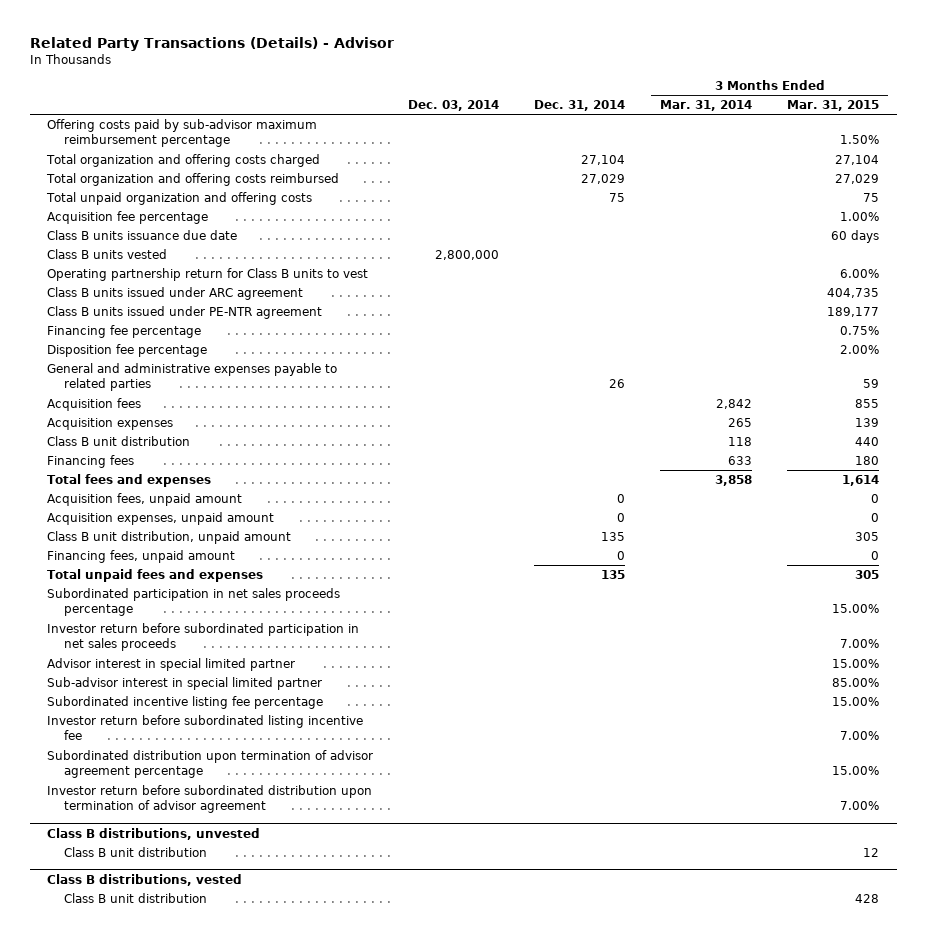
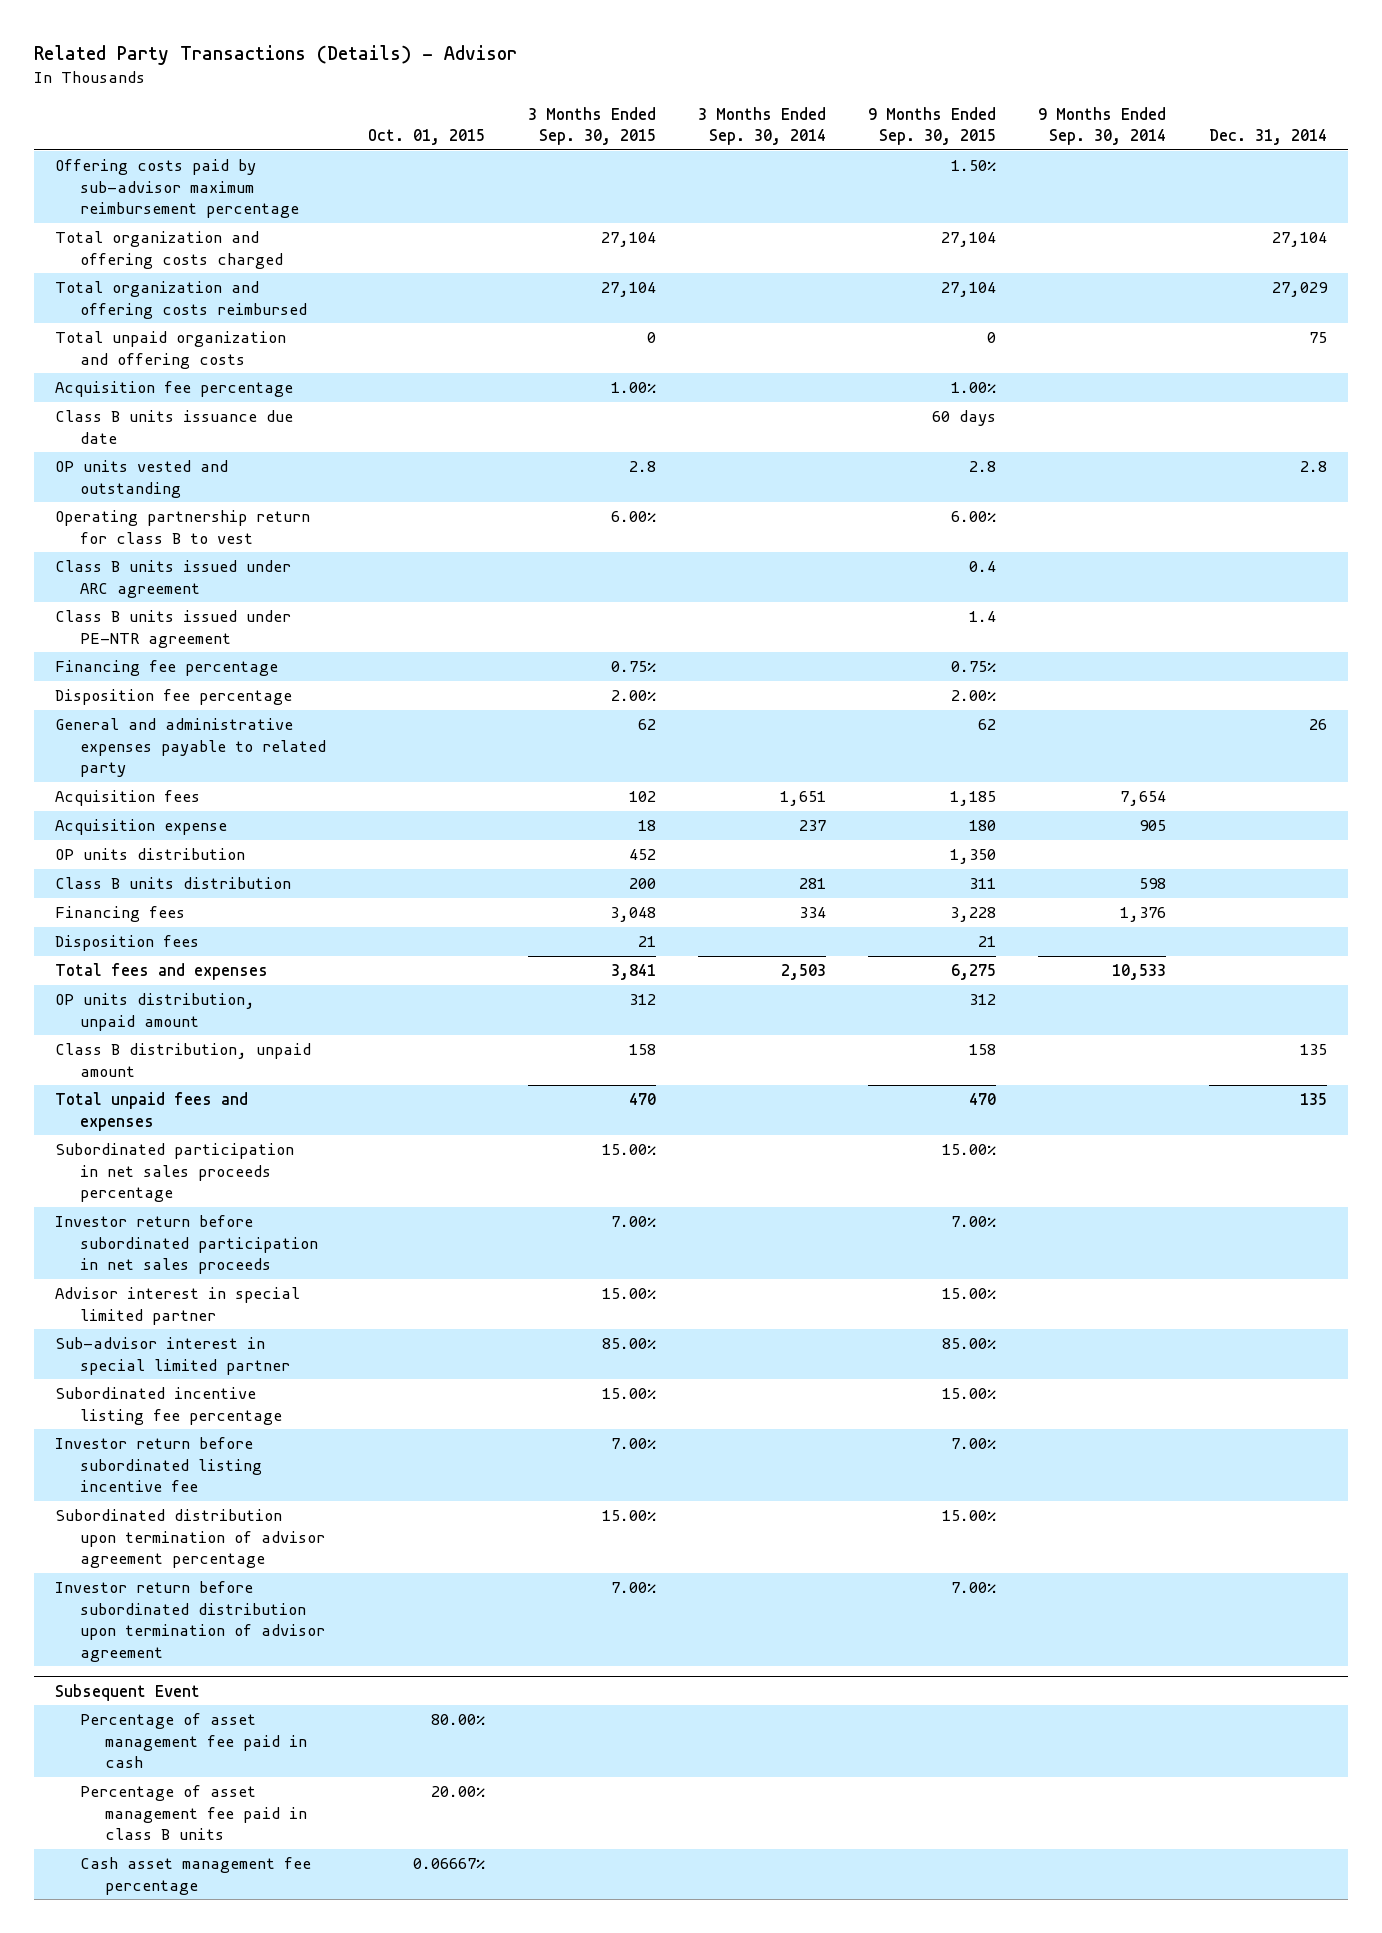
- | Dec. 03, 2014 | Dec. 31, 2014 | 3 Months Ended Mar. 31, 2014 | 3 Months Ended Mar. 31, 2015
+ | Oct. 01, 2015 | 3 Months Ended Sep. 30, 2015 | 3 Months Ended Sep. 30, 2014 | 9 Months Ended Sep. 30, 2015 | 9 Months Ended Sep. 30, 2014 | Dec. 31, 2014
- Class B units vested | 2,800,000 | | |
- Operating partnership return for Class B units to vest | | | | 6.00%
+ OP units vested and outstanding | | 2.8 | | 2.8 | | 2.8
+ Operating partnership return for class B to vest | | 6.00% | | 6.00% | |
- General and administrative expenses payable to related parties | | 26 | | 59
+ General and administrative expenses payable to related party | | 62 | | 62 | | 26
- Acquisition expenses | | | 265 | 139
- Class B unit distribution | | | 118 | 440
+ Acquisition expense | | 18 | 237 | 180 | 905 |
+ OP units distribution | | 452 | | 1,350 | |
+ Class B units distribution | | 200 | 281 | 311 | 598 |
+ Disposition fees | | 21 | | 21 | |
- Acquisition fees, unpaid amount | | 0 | | 0
- Acquisition expenses, unpaid amount | | 0 | | 0
- Class B unit distribution, unpaid amount | | 135 | | 305
- Financing fees, unpaid amount | | 0 | | 0
+ OP units distribution, unpaid amount | | 312 | | 312 | |
+ Class B distribution, unpaid amount | | 158 | | 158 | | 135
- Class B distributions, unvested
- Class B unit distribution | | | | 12
- Class B distributions, vested
- Class B unit distribution | | | | 428
+ Subsequent Event
+ Percentage of asset management fee paid in cash | 80.00% | | | | |
+ Percentage of asset management fee paid in class B units | 20.00% | | | | |
+ Cash asset management fee percentage | 0.06667% | | | | |

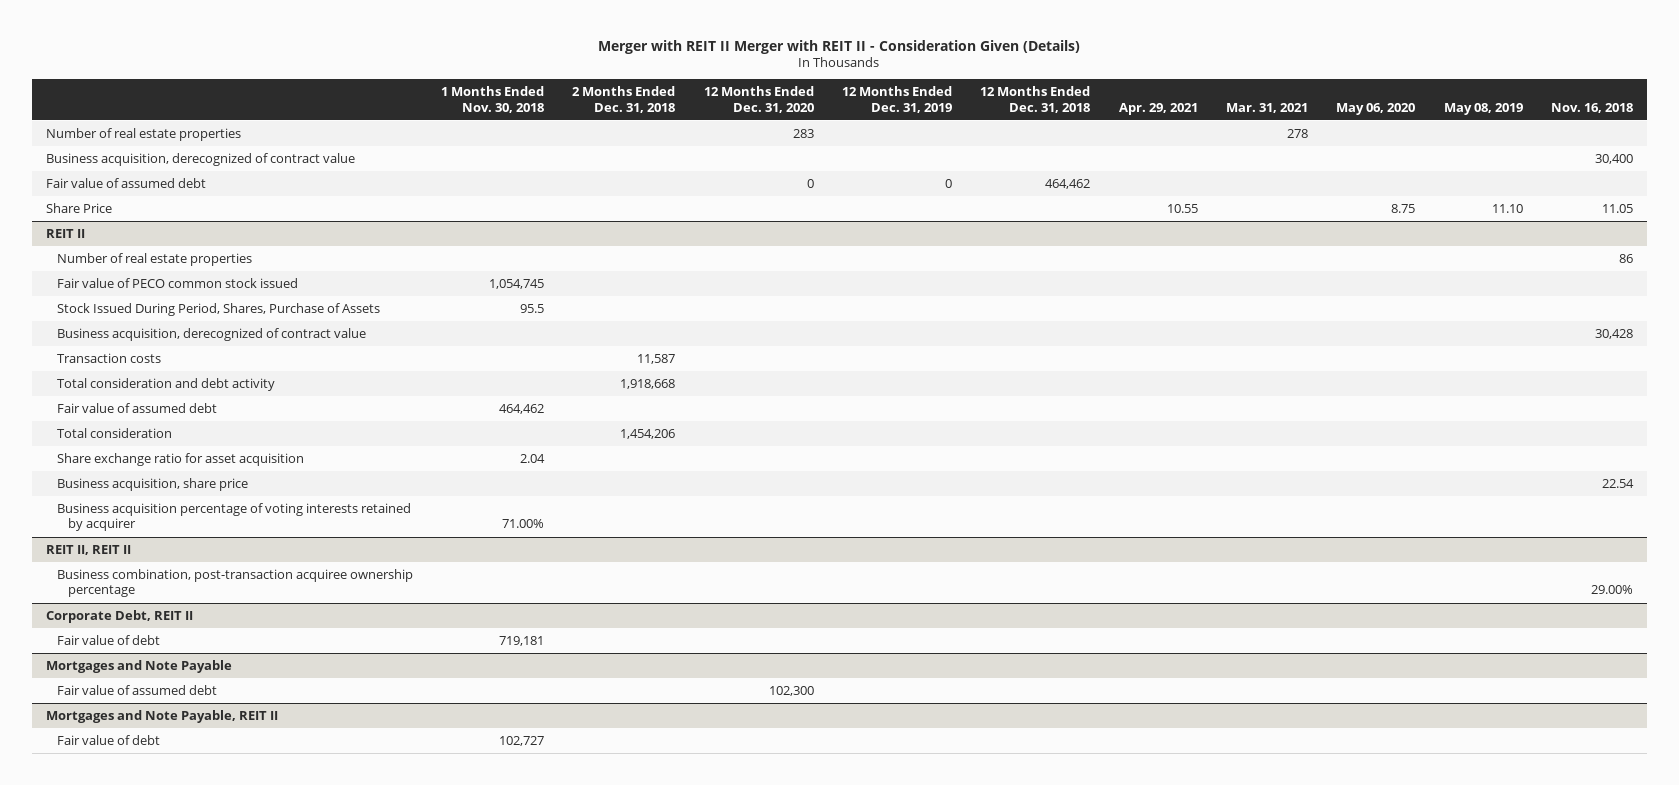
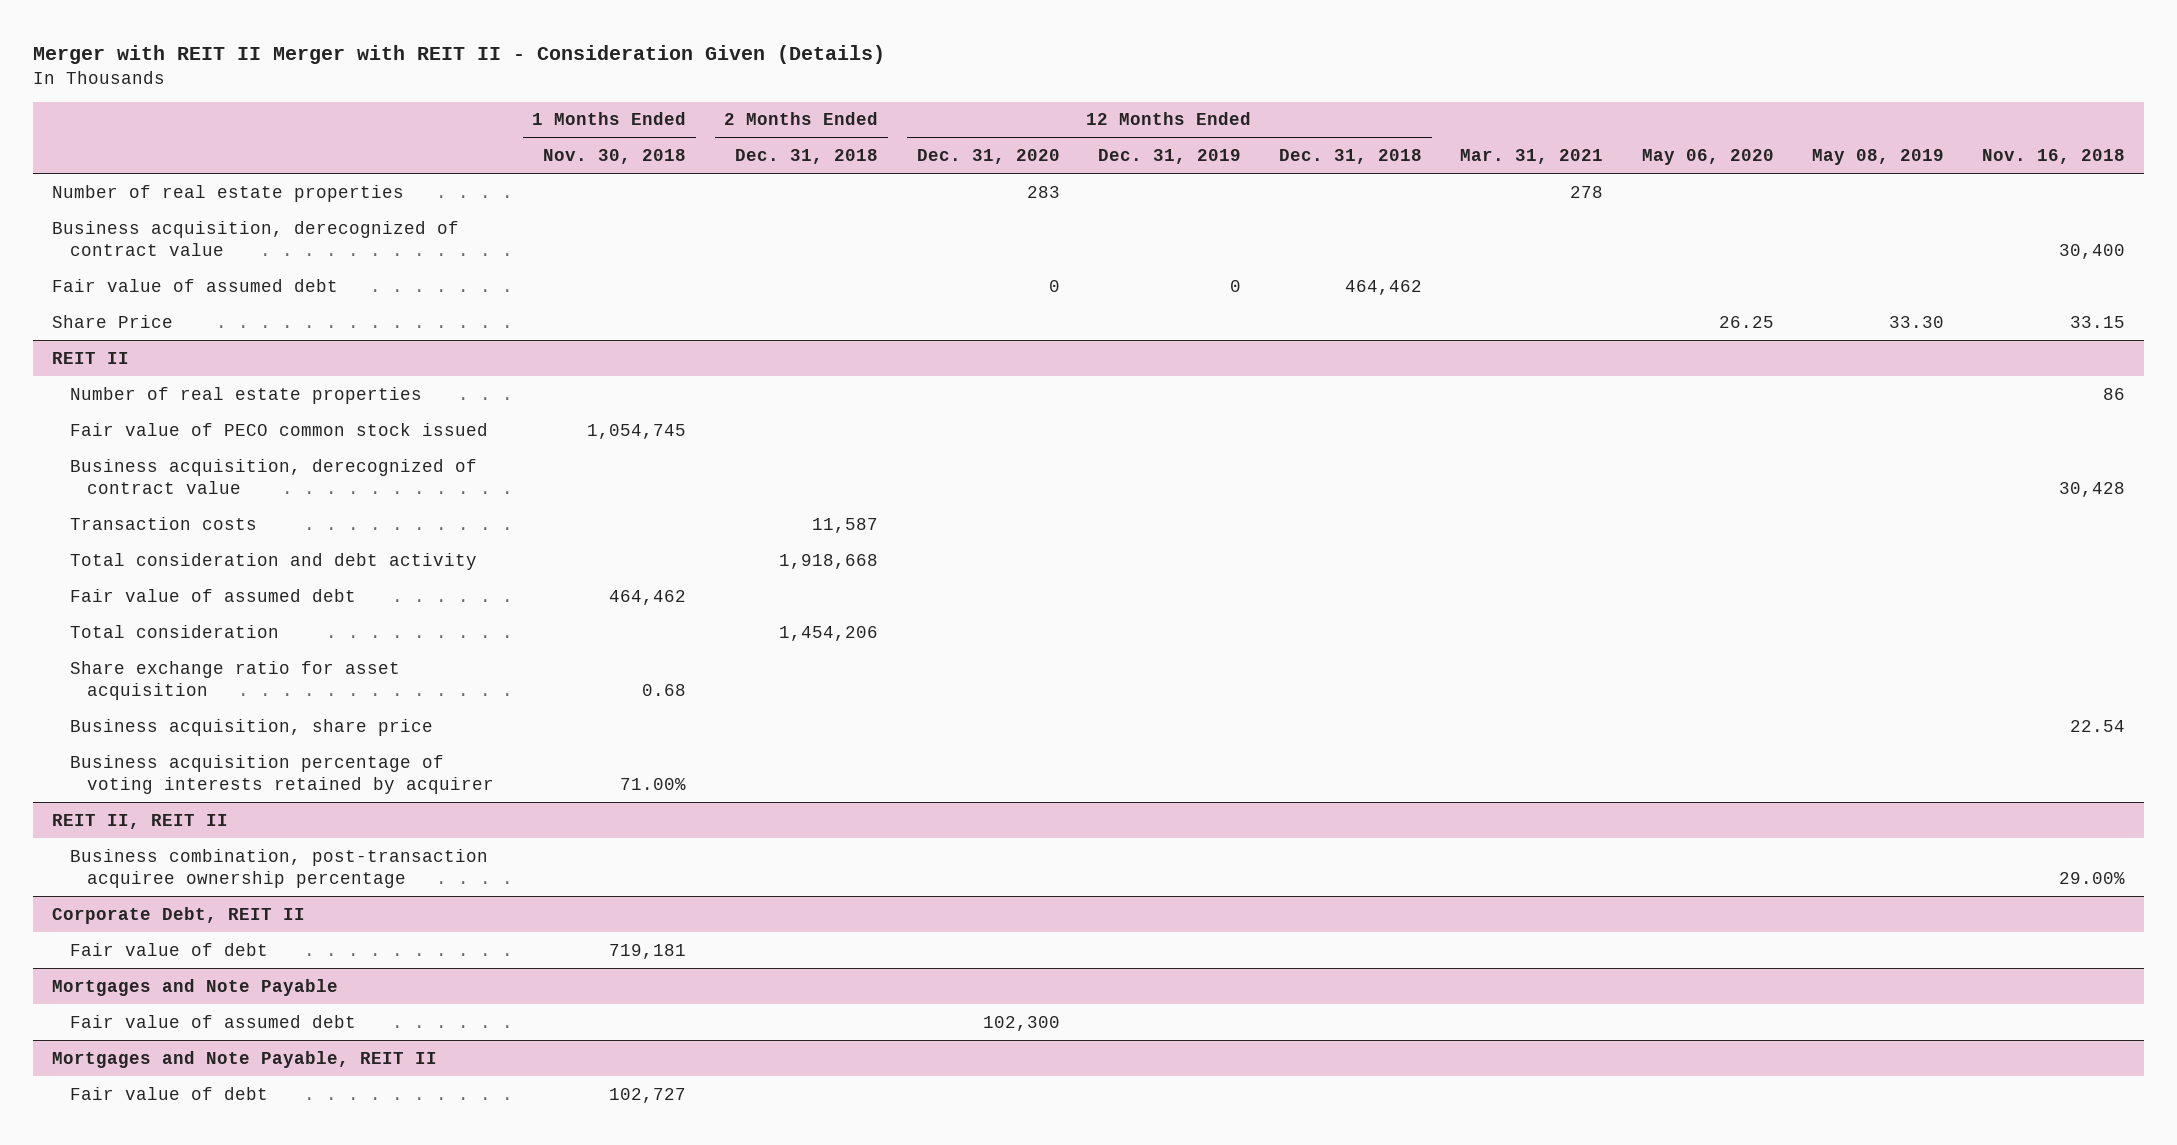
- | 1 Months Ended Nov. 30, 2018 | 2 Months Ended Dec. 31, 2018 | 12 Months Ended Dec. 31, 2020 | 12 Months Ended Dec. 31, 2019 | 12 Months Ended Dec. 31, 2018 | Apr. 29, 2021 | Mar. 31, 2021 | May 06, 2020 | May 08, 2019 | Nov. 16, 2018
+ | 1 Months Ended Nov. 30, 2018 | 2 Months Ended Dec. 31, 2018 | 12 Months Ended Dec. 31, 2020 | 12 Months Ended Dec. 31, 2019 | 12 Months Ended Dec. 31, 2018 | Mar. 31, 2021 | May 06, 2020 | May 08, 2019 | Nov. 16, 2018
- Share Price | | | | | | 10.55 | | 8.75 | 11.10 | 11.05
+ Share Price | | | | | | | 26.25 | 33.30 | 33.15
@ REIT II
- Stock Issued During Period, Shares, Purchase of Assets | 95.5 | | | | | | | | |
- Share exchange ratio for asset acquisition | 2.04 | | | | | | | | |
+ Share exchange ratio for asset acquisition | 0.68 | | | | | | | |

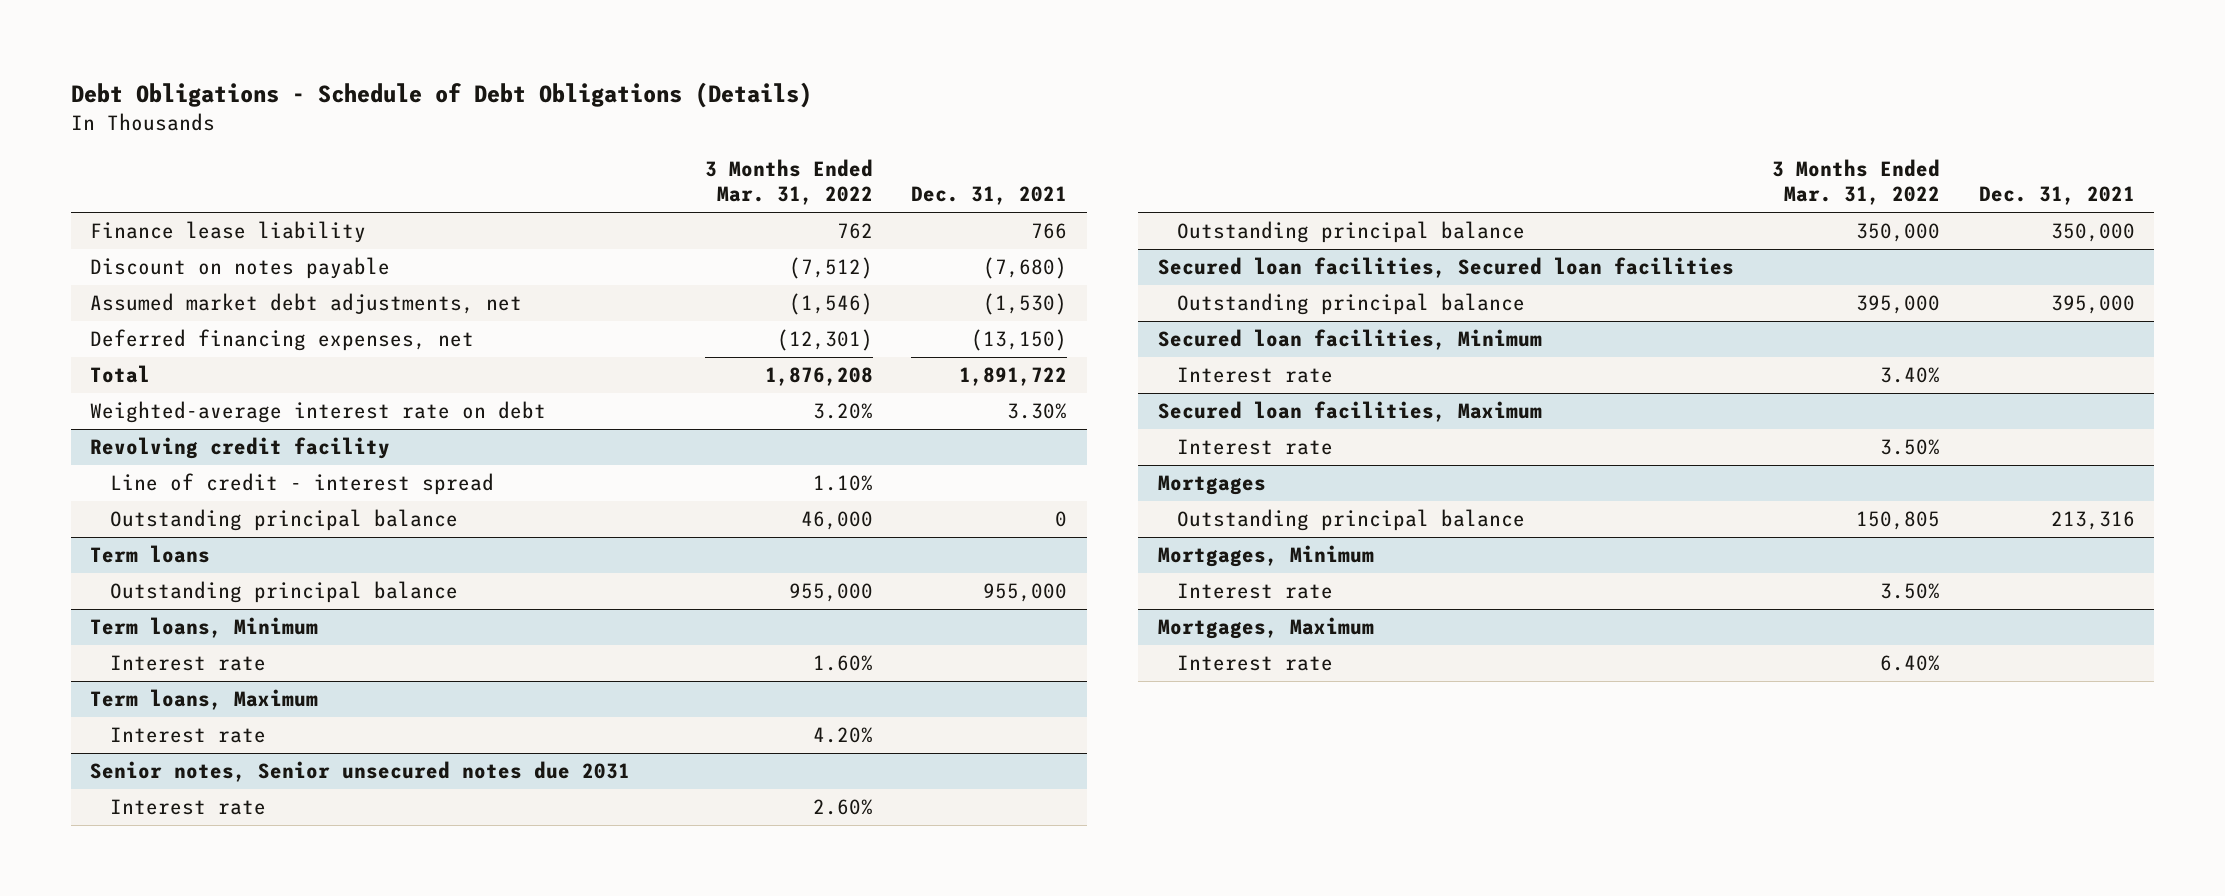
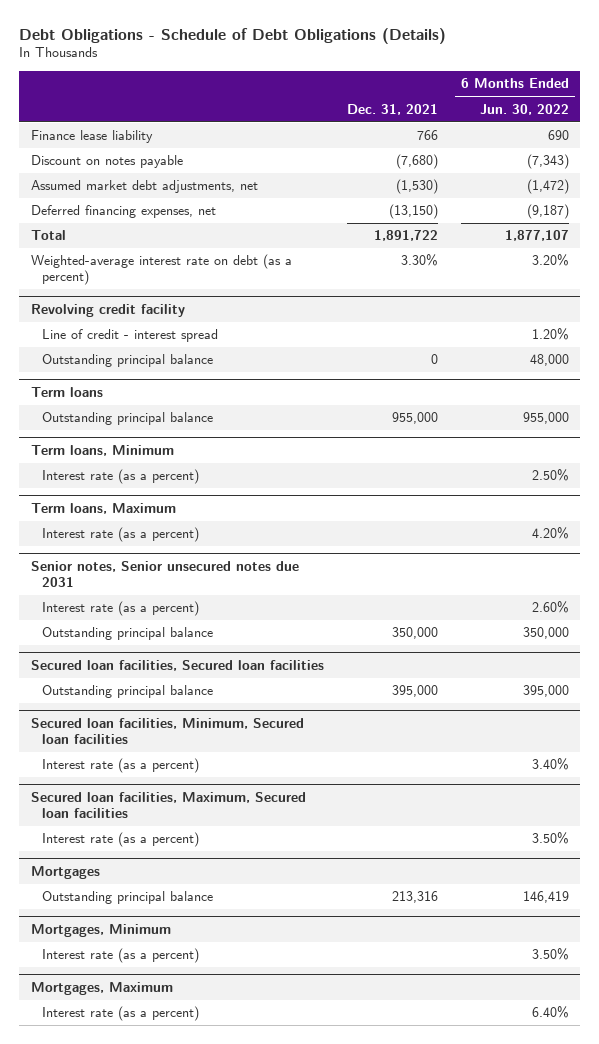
- | 3 Months Ended Mar. 31, 2022 | Dec. 31, 2021
+ | Dec. 31, 2021 | 6 Months Ended Jun. 30, 2022
- Weighted-average interest rate on debt | 3.20% | 3.30%
+ Weighted-average interest rate on debt (as a percent) | 3.30% | 3.20%
@ Term loans, Minimum
- Interest rate | 1.60% |
+ Interest rate (as a percent) | | 2.50%
@ Term loans, Maximum
- Interest rate | 4.20% |
+ Interest rate (as a percent) | | 4.20%
@ Senior notes, Senior unsecured notes due 2031
- Interest rate | 2.60% |
+ Interest rate (as a percent) | | 2.60%
- Secured loan facilities, Minimum
- Interest rate | 3.40% |
- Secured loan facilities, Maximum
- Interest rate | 3.50% |
+ Secured loan facilities, Minimum, Secured loan facilities
+ Interest rate (as a percent) | | 3.40%
+ Secured loan facilities, Maximum, Secured loan facilities
+ Interest rate (as a percent) | | 3.50%
@ Mortgages, Minimum
- Interest rate | 3.50% |
+ Interest rate (as a percent) | | 3.50%
@ Mortgages, Maximum
- Interest rate | 6.40% |
+ Interest rate (as a percent) | | 6.40%

